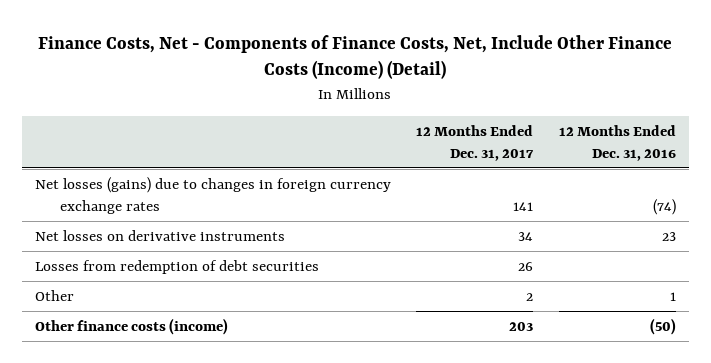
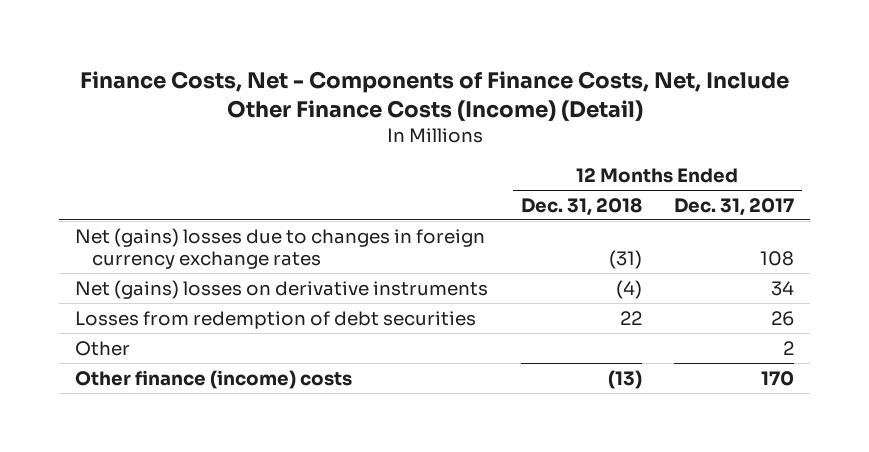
- | 12 Months Ended Dec. 31, 2017 | 12 Months Ended Dec. 31, 2016
+ | 12 Months Ended Dec. 31, 2018 | 12 Months Ended Dec. 31, 2017
- Net losses (gains) due to changes in foreign currency exchange rates | 141 | (74)
- Net losses on derivative instruments | 34 | 23
+ Net (gains) losses due to changes in foreign currency exchange rates | (31) | 108
+ Net (gains) losses on derivative instruments | (4) | 34
- Other finance costs (income) | 203 | (50)
+ Other finance (income) costs | (13) | 170

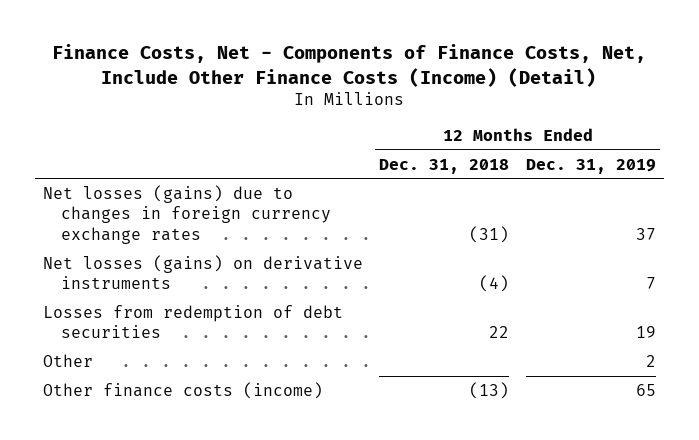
- | 12 Months Ended Dec. 31, 2018 | 12 Months Ended Dec. 31, 2017
+ | 12 Months Ended Dec. 31, 2018 | 12 Months Ended Dec. 31, 2019
- Net (gains) losses due to changes in foreign currency exchange rates | (31) | 108
- Net (gains) losses on derivative instruments | (4) | 34
+ Net losses (gains) due to changes in foreign currency exchange rates | (31) | 37
+ Net losses (gains) on derivative instruments | (4) | 7
- Other finance (income) costs | (13) | 170
+ Other finance costs (income) | (13) | 65

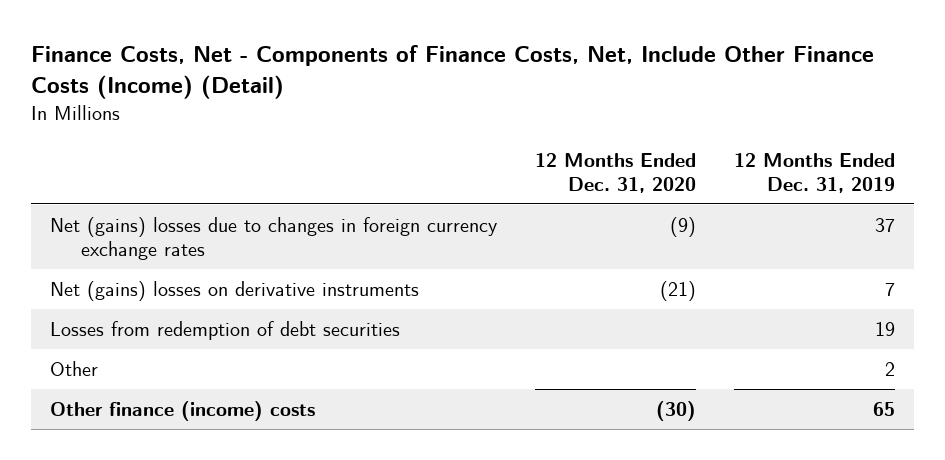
- | 12 Months Ended Dec. 31, 2018 | 12 Months Ended Dec. 31, 2019
+ | 12 Months Ended Dec. 31, 2020 | 12 Months Ended Dec. 31, 2019
- Net losses (gains) due to changes in foreign currency exchange rates | (31) | 37
- Net losses (gains) on derivative instruments | (4) | 7
+ Net (gains) losses due to changes in foreign currency exchange rates | (9) | 37
+ Net (gains) losses on derivative instruments | (21) | 7
- Other finance costs (income) | (13) | 65
+ Other finance (income) costs | (30) | 65

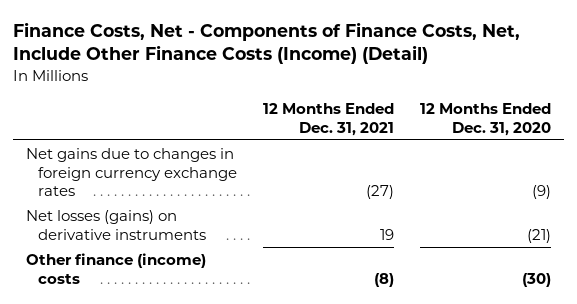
- | 12 Months Ended Dec. 31, 2020 | 12 Months Ended Dec. 31, 2019
+ | 12 Months Ended Dec. 31, 2021 | 12 Months Ended Dec. 31, 2020
- Net (gains) losses due to changes in foreign currency exchange rates | (9) | 37
- Net (gains) losses on derivative instruments | (21) | 7
- Losses from redemption of debt securities | | 19
- Other | | 2
+ Net gains due to changes in foreign currency exchange rates | (27) | (9)
+ Net losses (gains) on derivative instruments | 19 | (21)

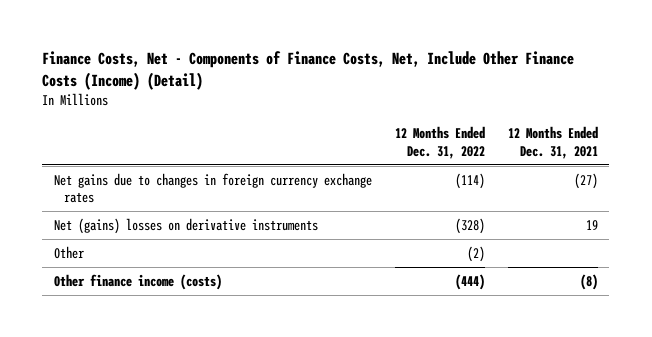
- | 12 Months Ended Dec. 31, 2021 | 12 Months Ended Dec. 31, 2020
+ | 12 Months Ended Dec. 31, 2022 | 12 Months Ended Dec. 31, 2021
- Net losses (gains) on derivative instruments | 19 | (21)
- Other finance (income) costs | (8) | (30)
+ Net (gains) losses on derivative instruments | (328) | 19
+ Other | (2) |
+ Other finance income (costs) | (444) | (8)

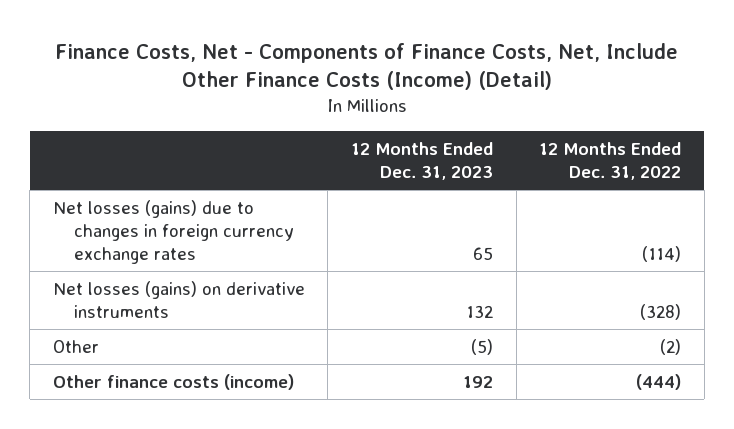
- | 12 Months Ended Dec. 31, 2022 | 12 Months Ended Dec. 31, 2021
+ | 12 Months Ended Dec. 31, 2023 | 12 Months Ended Dec. 31, 2022
- Net gains due to changes in foreign currency exchange rates | (114) | (27)
- Net (gains) losses on derivative instruments | (328) | 19
+ Net losses (gains) due to changes in foreign currency exchange rates | 65 | (114)
+ Net losses (gains) on derivative instruments | 132 | (328)
- Other finance income (costs) | (444) | (8)
+ Other finance costs (income) | 192 | (444)

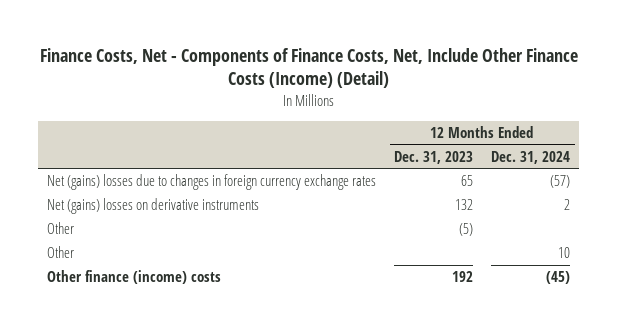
- | 12 Months Ended Dec. 31, 2023 | 12 Months Ended Dec. 31, 2022
+ | 12 Months Ended Dec. 31, 2023 | 12 Months Ended Dec. 31, 2024
- Net losses (gains) due to changes in foreign currency exchange rates | 65 | (114)
- Net losses (gains) on derivative instruments | 132 | (328)
+ Net (gains) losses due to changes in foreign currency exchange rates | 65 | (57)
+ Net (gains) losses on derivative instruments | 132 | 2
- Other finance costs (income) | 192 | (444)
+ Other | | 10
+ Other finance (income) costs | 192 | (45)

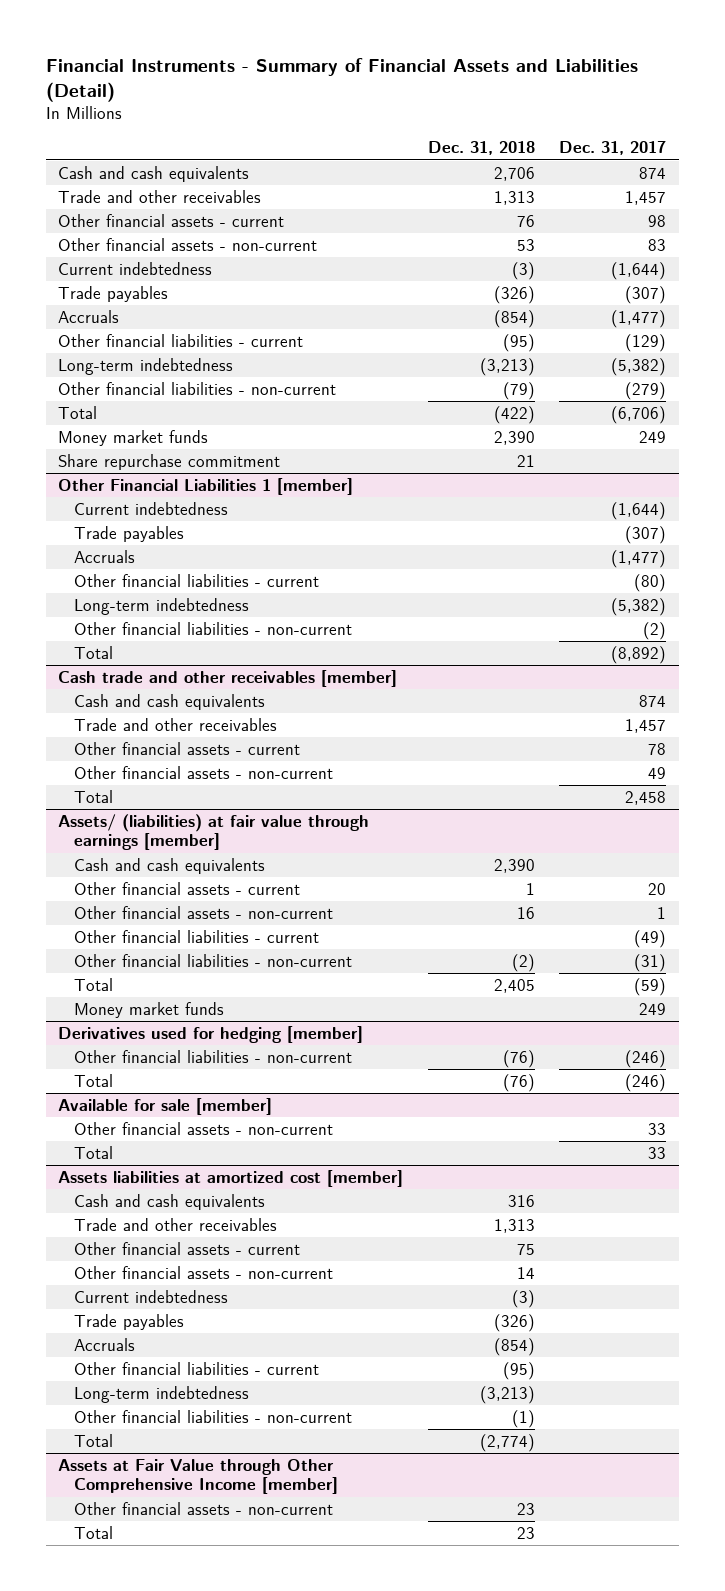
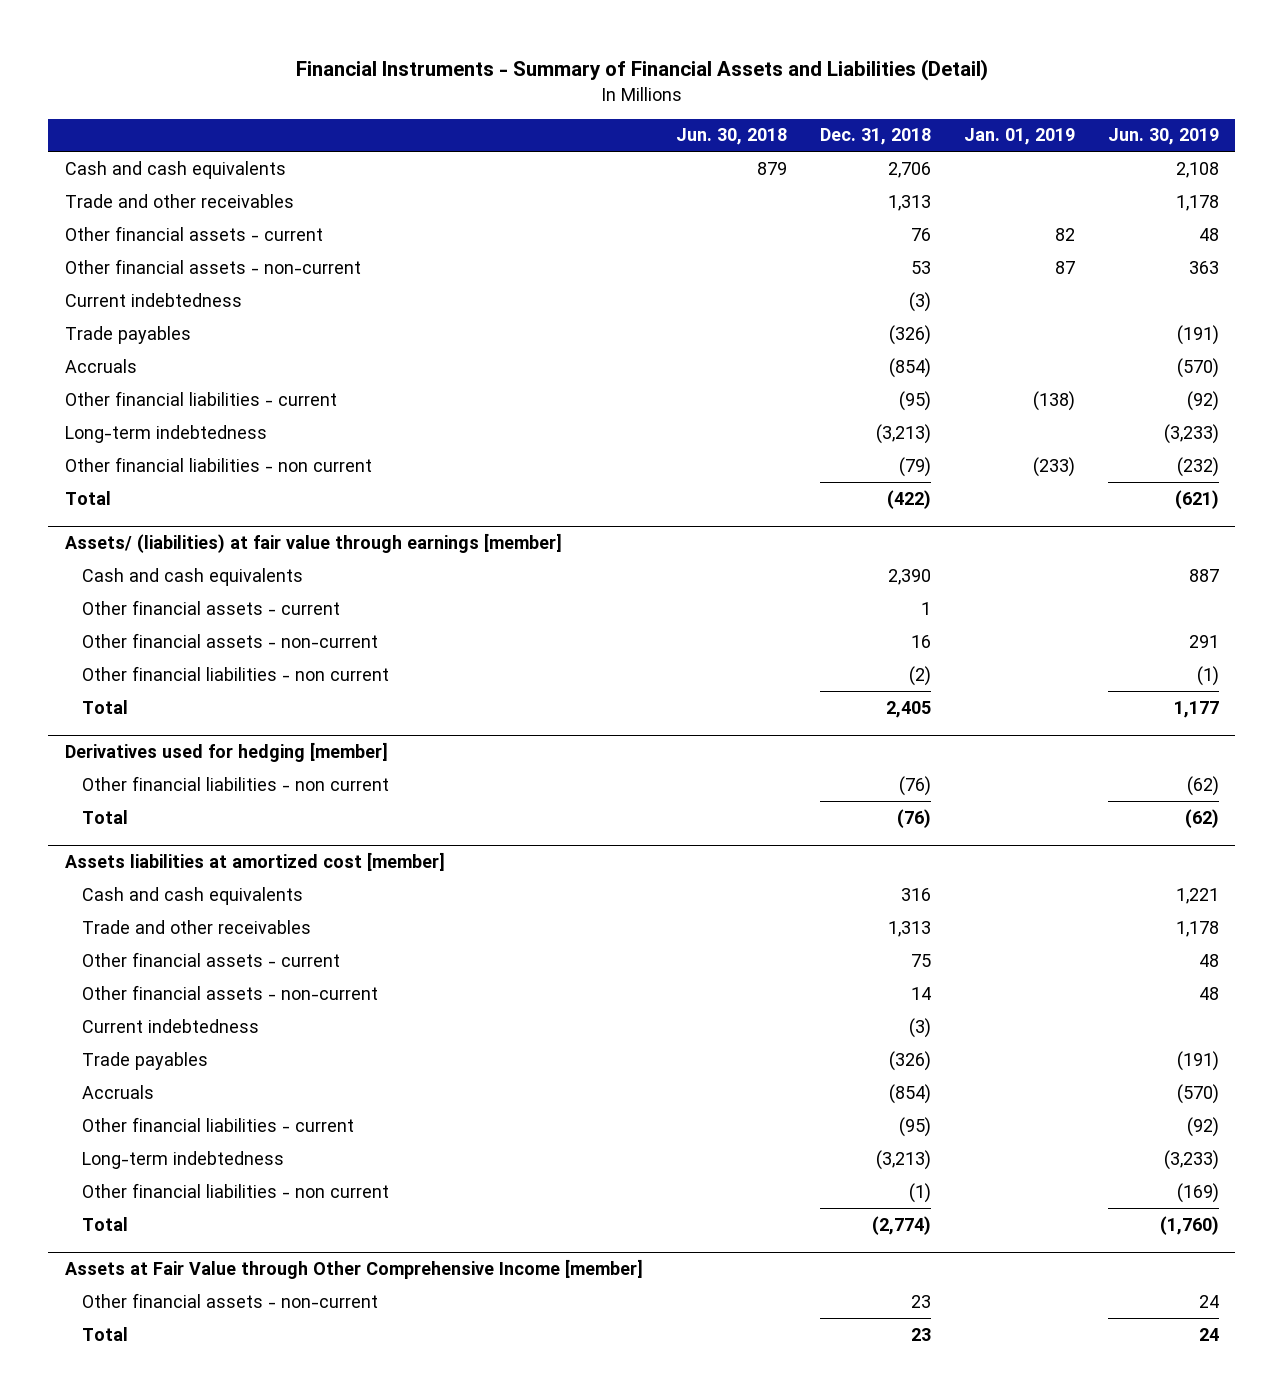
- | Dec. 31, 2018 | Dec. 31, 2017
+ | Jun. 30, 2018 | Dec. 31, 2018 | Jan. 01, 2019 | Jun. 30, 2019
- Other financial liabilities - non-current | (79) | (279)
+ Other financial liabilities - non current | | (79) | (233) | (232)
- Money market funds | 2,390 | 249
- Share repurchase commitment | 21 |
- Other Financial Liabilities 1 [member]
- Current indebtedness | | (1,644)
- Trade payables | | (307)
- Accruals | | (1,477)
- Other financial liabilities - current | | (80)
- Long-term indebtedness | | (5,382)
- Other financial liabilities - non-current | | (2)
- Total | | (8,892)
- Cash trade and other receivables [member]
- Cash and cash equivalents | | 874
- Trade and other receivables | | 1,457
- Other financial assets - current | | 78
- Other financial assets - non-current | | 49
- Total | | 2,458
@ Assets/ (liabilities) at fair value through earnings [member]
- Other financial liabilities - current | | (49)
- Other financial liabilities - non-current | (2) | (31)
+ Other financial liabilities - non current | | (2) | | (1)
- Money market funds | | 249
@ Derivatives used for hedging [member]
- Other financial liabilities - non-current | (76) | (246)
+ Other financial liabilities - non current | | (76) | | (62)
- Available for sale [member]
- Other financial assets - non-current | | 33
- Total | | 33
@ Assets liabilities at amortized cost [member]
- Other financial liabilities - non-current | (1) |
+ Other financial liabilities - non current | | (1) | | (169)

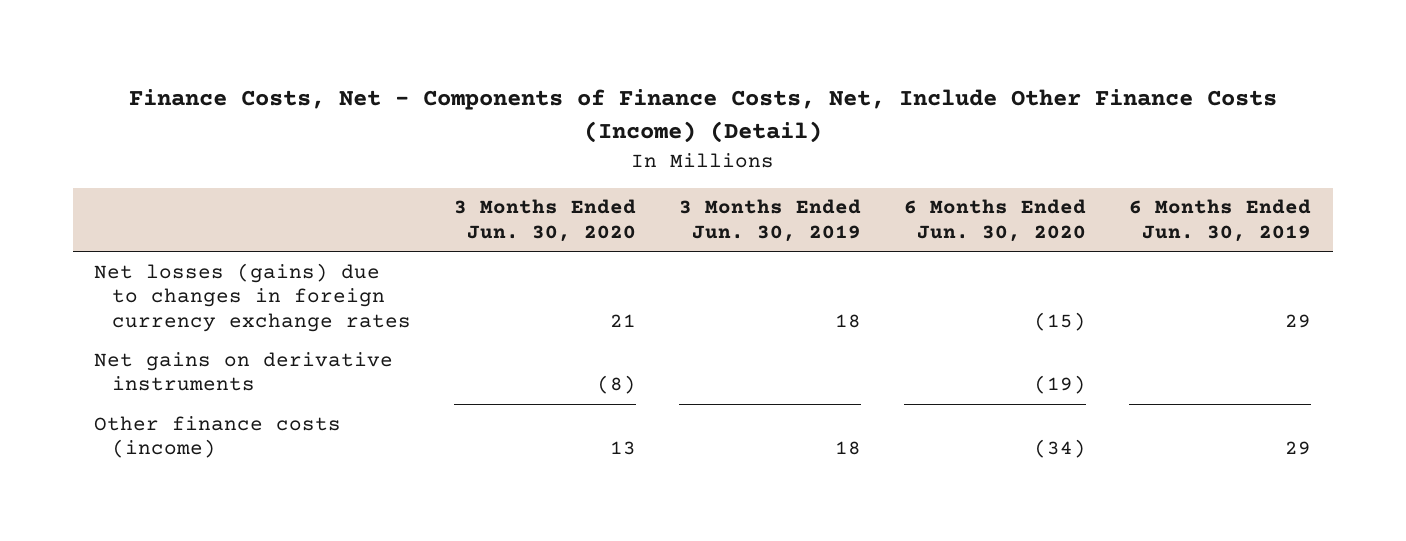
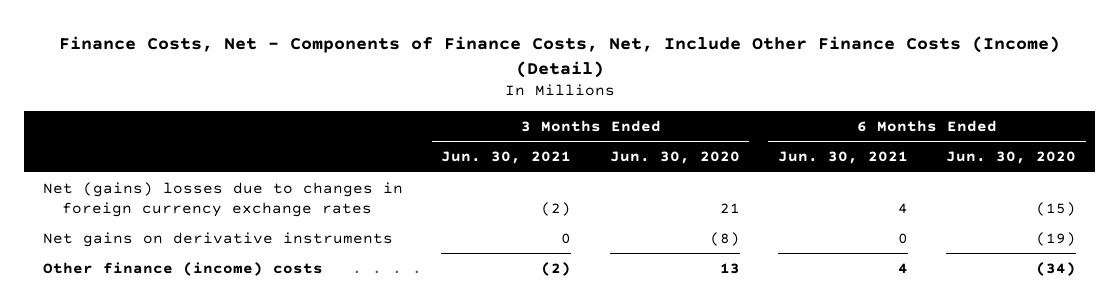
- | 3 Months Ended Jun. 30, 2020 | 3 Months Ended Jun. 30, 2019 | 6 Months Ended Jun. 30, 2020 | 6 Months Ended Jun. 30, 2019
+ | 3 Months Ended Jun. 30, 2021 | 3 Months Ended Jun. 30, 2020 | 6 Months Ended Jun. 30, 2021 | 6 Months Ended Jun. 30, 2020
- Net losses (gains) due to changes in foreign currency exchange rates | 21 | 18 | (15) | 29
+ Net (gains) losses due to changes in foreign currency exchange rates | (2) | 21 | 4 | (15)
- Other finance costs (income) | 13 | 18 | (34) | 29
+ Other finance (income) costs | (2) | 13 | 4 | (34)

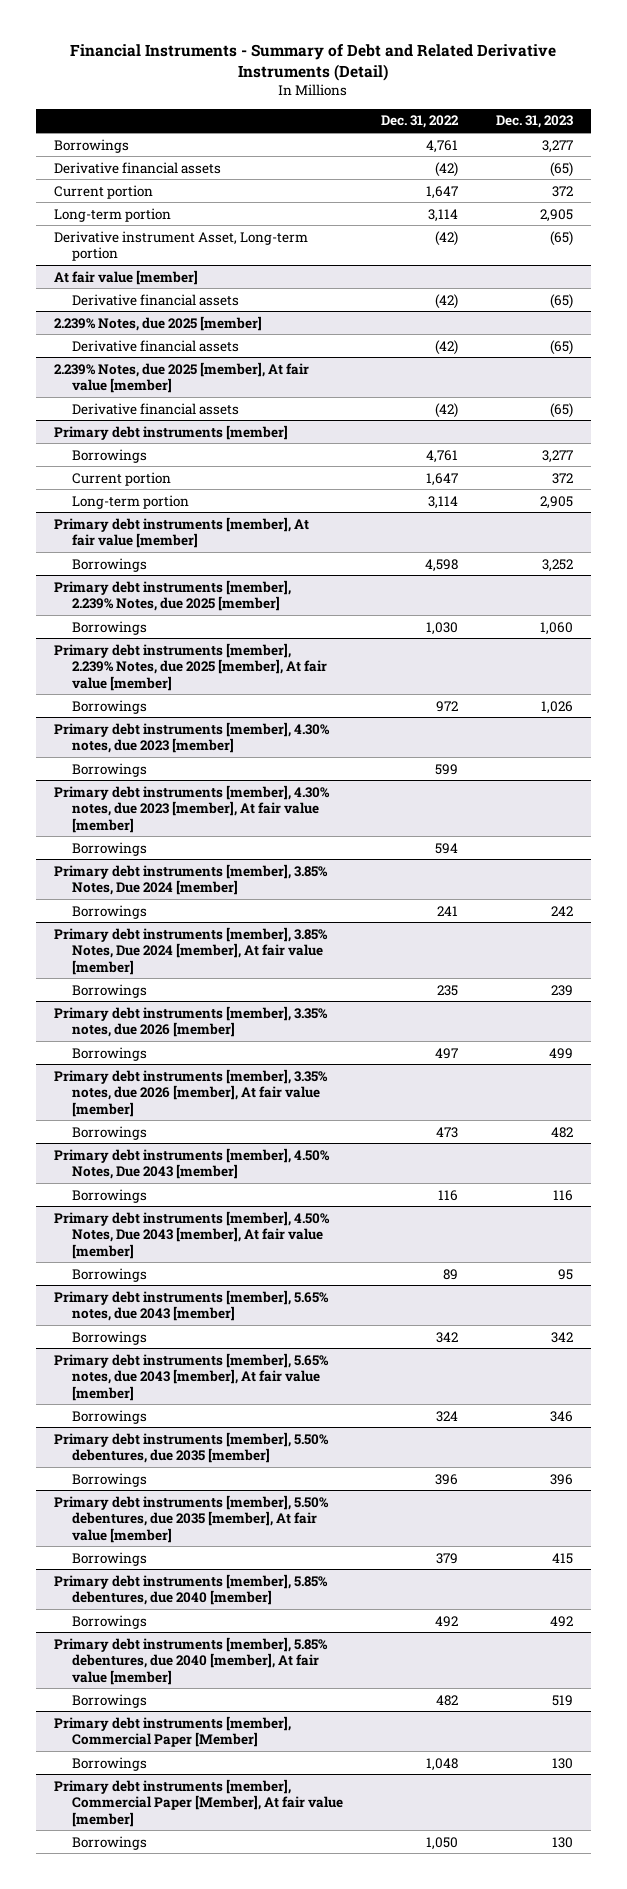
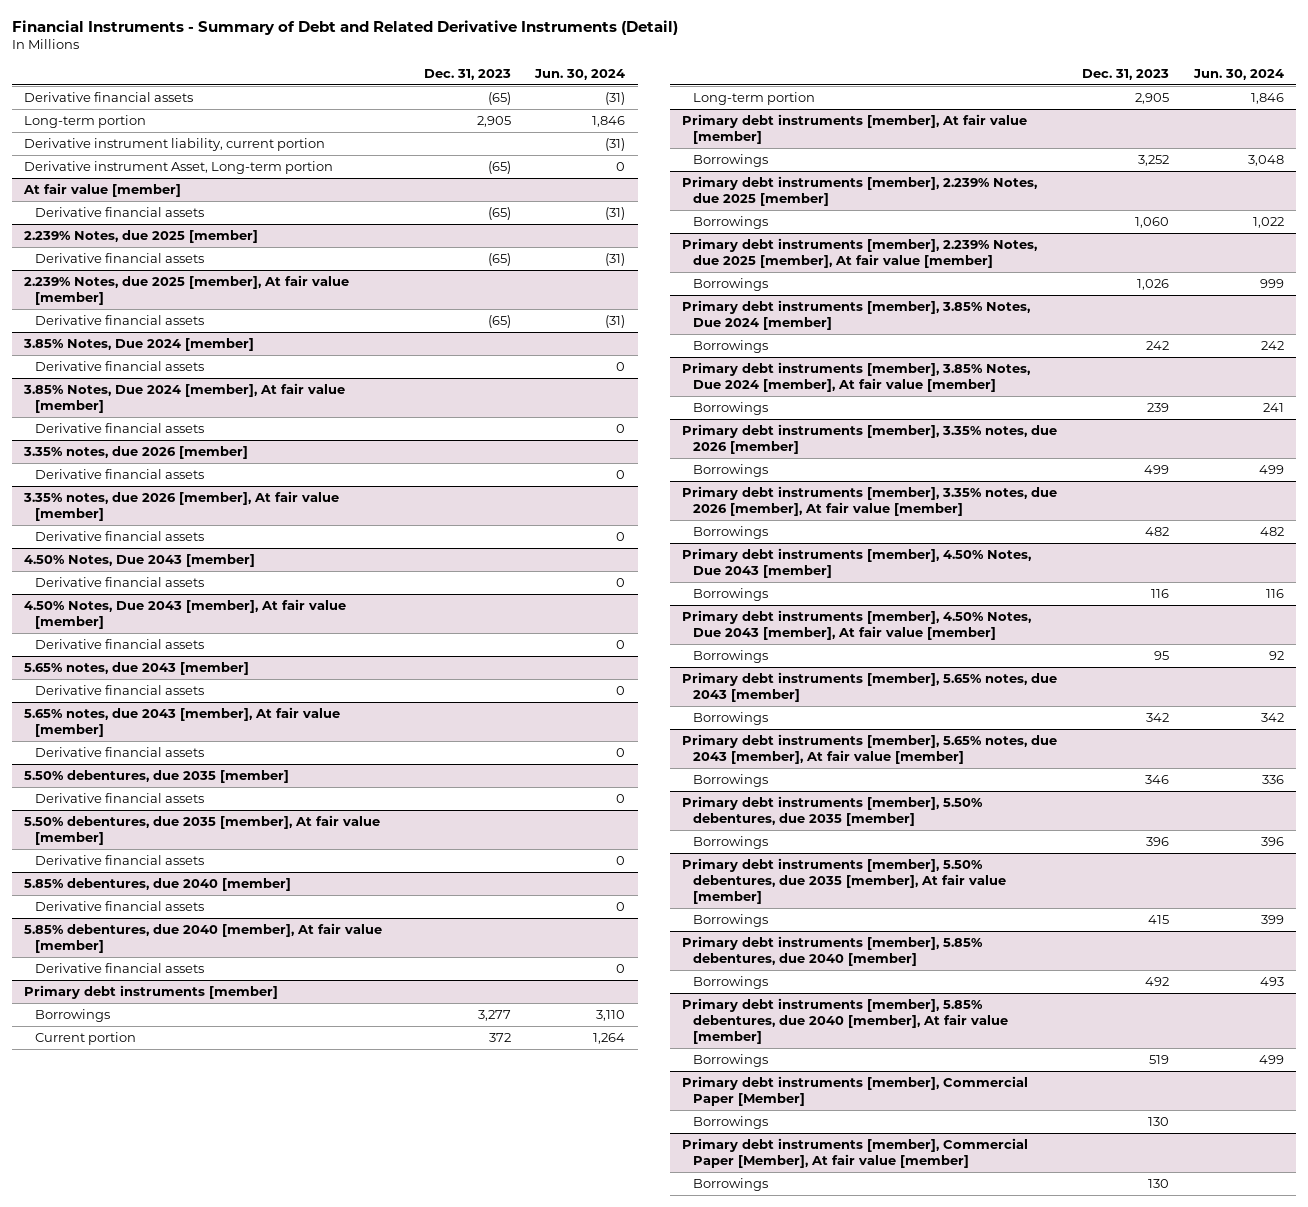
- | Dec. 31, 2022 | Dec. 31, 2023
+ | Dec. 31, 2023 | Jun. 30, 2024
- Borrowings | 4,761 | 3,277
- Current portion | 1,647 | 372
+ Derivative instrument liability, current portion | | (31)
+ 3.85% Notes, Due 2024 [member]
+ Derivative financial assets | | 0
+ 3.85% Notes, Due 2024 [member], At fair value [member]
+ Derivative financial assets | | 0
+ 3.35% notes, due 2026 [member]
+ Derivative financial assets | | 0
+ 3.35% notes, due 2026 [member], At fair value [member]
+ Derivative financial assets | | 0
+ 4.50% Notes, Due 2043 [member]
+ Derivative financial assets | | 0
+ 4.50% Notes, Due 2043 [member], At fair value [member]
+ Derivative financial assets | | 0
+ 5.65% notes, due 2043 [member]
+ Derivative financial assets | | 0
+ 5.65% notes, due 2043 [member], At fair value [member]
+ Derivative financial assets | | 0
+ 5.50% debentures, due 2035 [member]
+ Derivative financial assets | | 0
+ 5.50% debentures, due 2035 [member], At fair value [member]
+ Derivative financial assets | | 0
+ 5.85% debentures, due 2040 [member]
+ Derivative financial assets | | 0
+ 5.85% debentures, due 2040 [member], At fair value [member]
+ Derivative financial assets | | 0
- Primary debt instruments [member], 4.30% notes, due 2023 [member]
- Borrowings | 599 |
- Primary debt instruments [member], 4.30% notes, due 2023 [member], At fair value [member]
- Borrowings | 594 |

